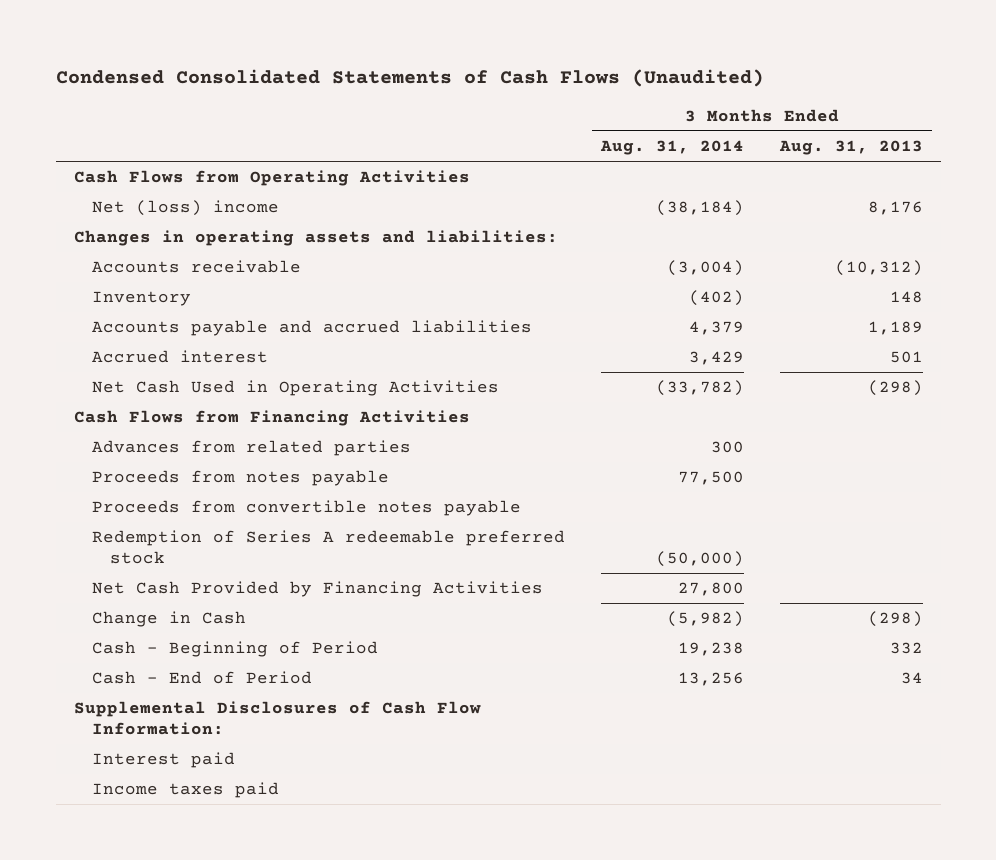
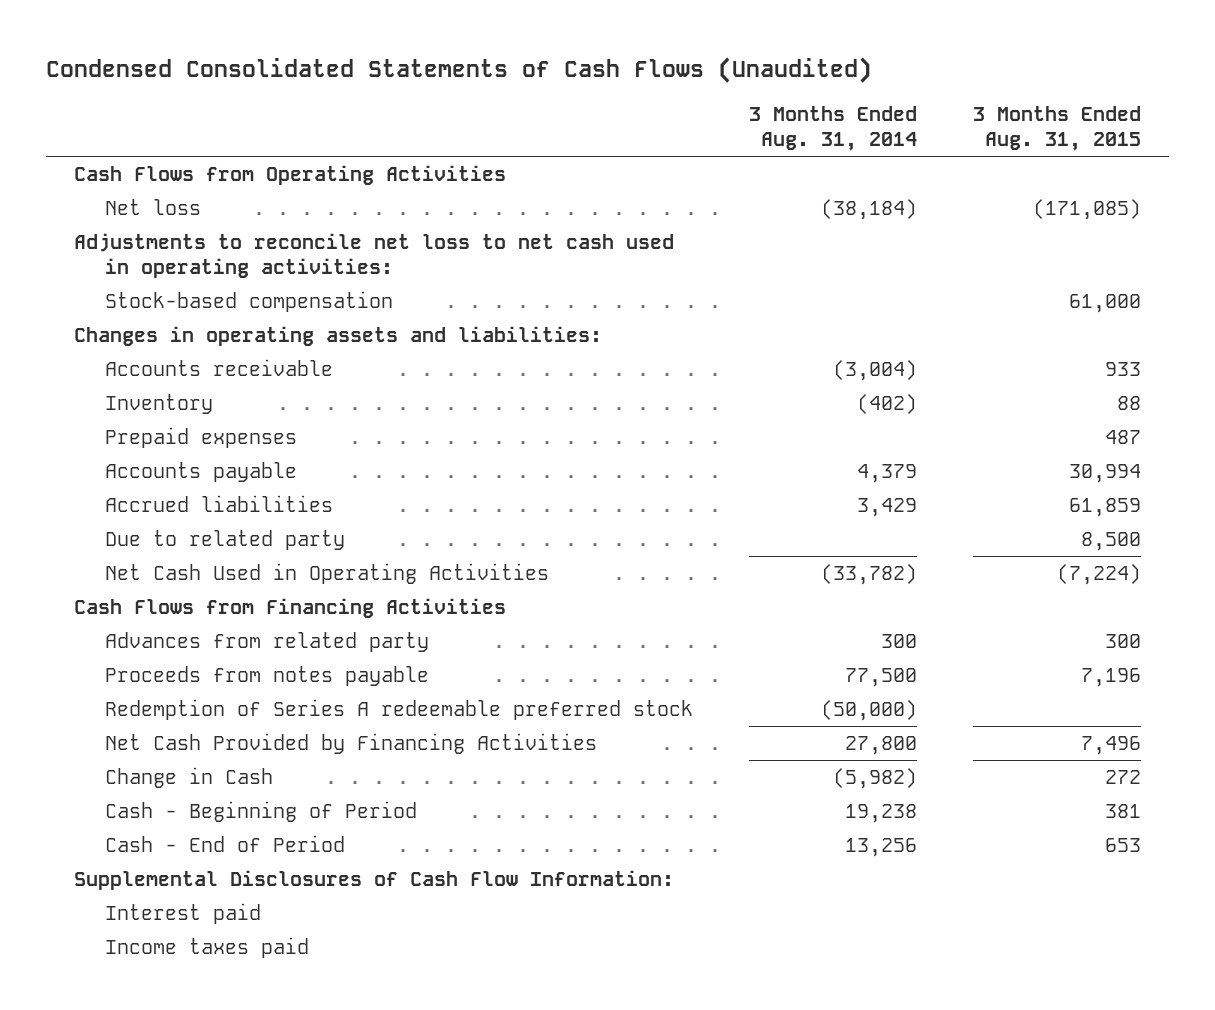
- | 3 Months Ended Aug. 31, 2014 | 3 Months Ended Aug. 31, 2013
+ | 3 Months Ended Aug. 31, 2014 | 3 Months Ended Aug. 31, 2015
- Net (loss) income | (38,184) | 8,176
+ Net loss | (38,184) | (171,085)
+ Adjustments to reconcile net loss to net cash used in operating activities:
+ Stock-based compensation | | 61,000
- Accounts payable and accrued liabilities | 4,379 | 1,189
- Accrued interest | 3,429 | 501
+ Prepaid expenses | | 487
+ Accounts payable | 4,379 | 30,994
+ Accrued liabilities | 3,429 | 61,859
+ Due to related party | | 8,500
- Advances from related parties | 300 |
+ Advances from related party | 300 | 300
- Proceeds from convertible notes payable

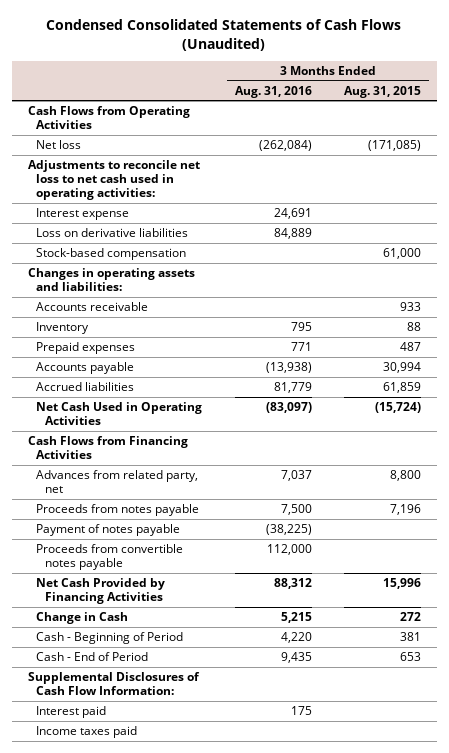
- | 3 Months Ended Aug. 31, 2014 | 3 Months Ended Aug. 31, 2015
+ | 3 Months Ended Aug. 31, 2016 | 3 Months Ended Aug. 31, 2015
+ Interest expense | 24,691 |
+ Loss on derivative liabilities | 84,889 |
- Due to related party | | 8,500
- Net Cash Used in Operating Activities | (33,782) | (7,224)
+ Net Cash Used in Operating Activities | (83,097) | (15,724)
- Advances from related party | 300 | 300
+ Advances from related party, net | 7,037 | 8,800
- Redemption of Series A redeemable preferred stock | (50,000) |
- Net Cash Provided by Financing Activities | 27,800 | 7,496
+ Payment of notes payable | (38,225) |
+ Proceeds from convertible notes payable | 112,000 |
+ Net Cash Provided by Financing Activities | 88,312 | 15,996

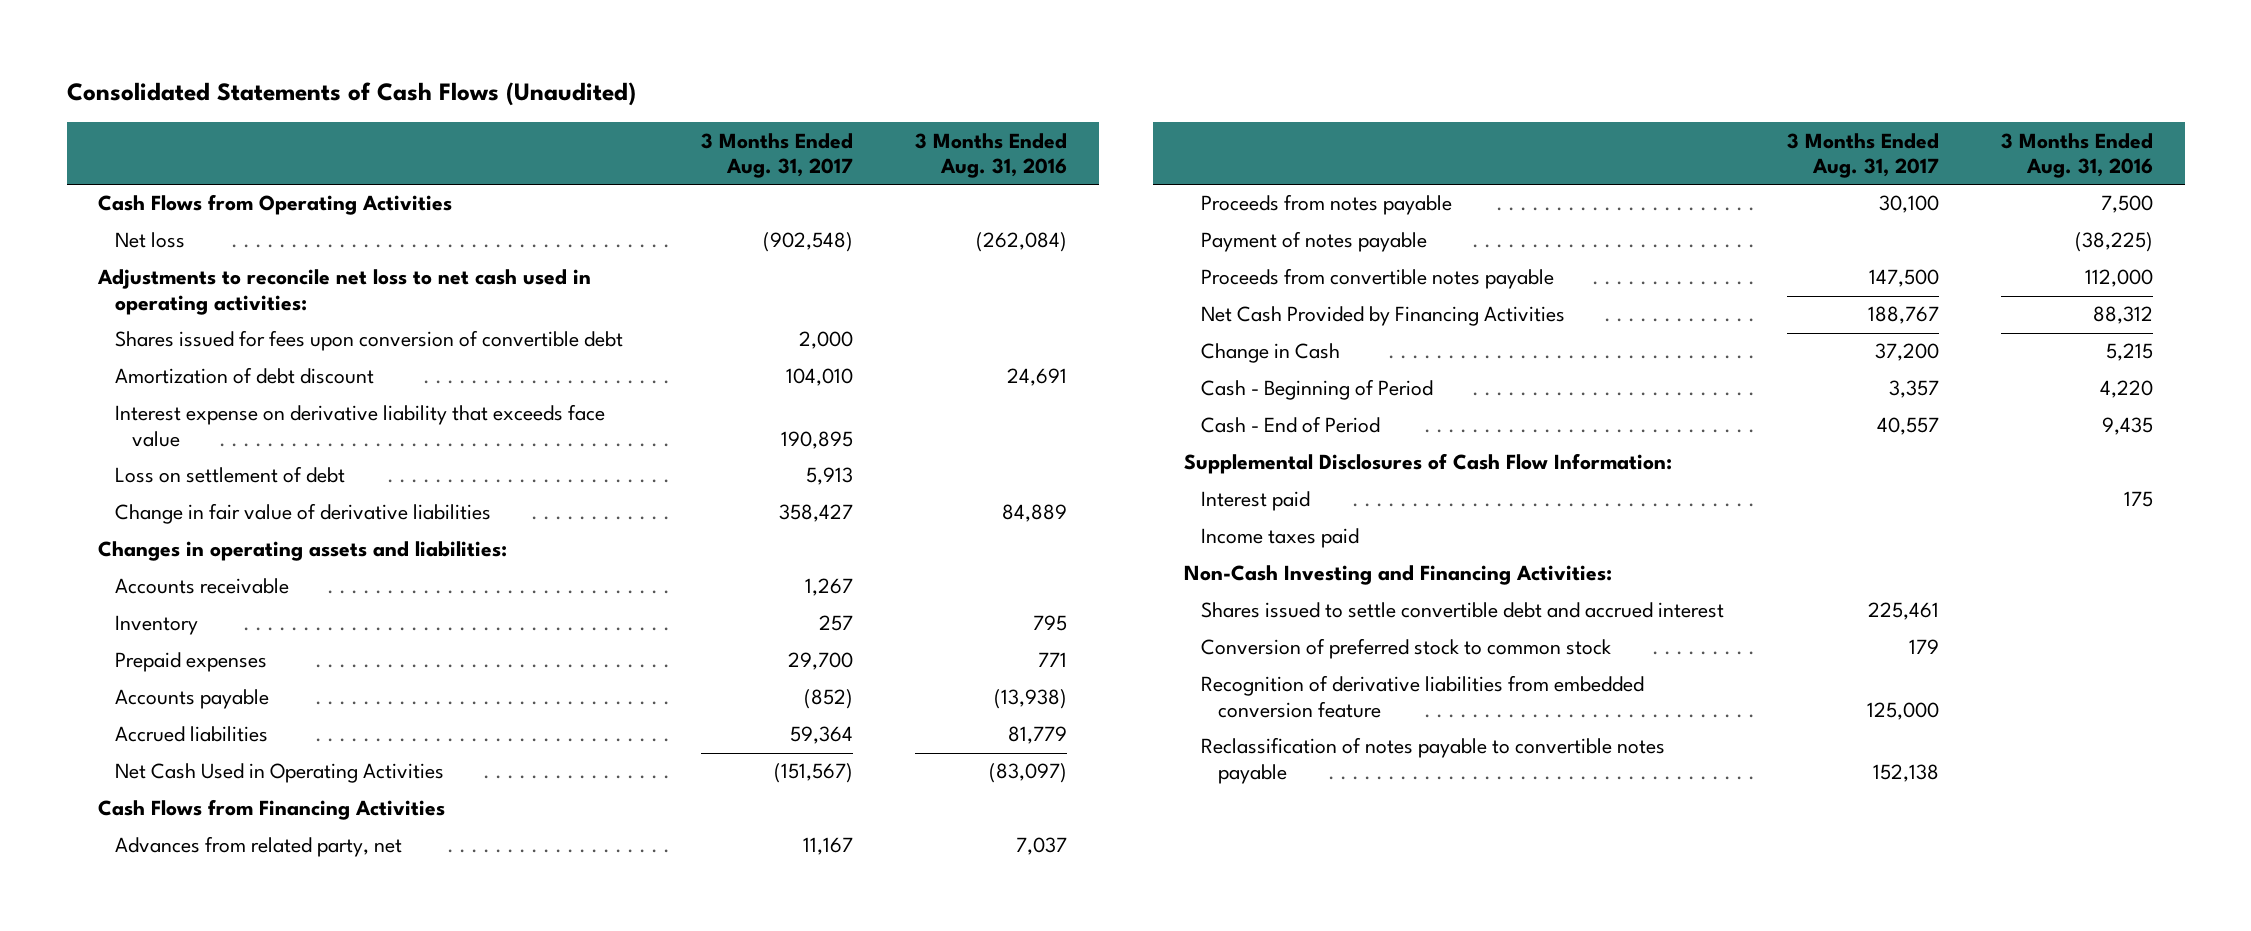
- Condensed Consolidated Statements of Cash Flows (Unaudited)
+ Consolidated Statements of Cash Flows (Unaudited)
- | 3 Months Ended Aug. 31, 2016 | 3 Months Ended Aug. 31, 2015
+ | 3 Months Ended Aug. 31, 2017 | 3 Months Ended Aug. 31, 2016
- Interest expense | 24,691 |
- Loss on derivative liabilities | 84,889 |
- Stock-based compensation | | 61,000
+ Shares issued for fees upon conversion of convertible debt | 2,000 |
+ Amortization of debt discount | 104,010 | 24,691
+ Interest expense on derivative liability that exceeds face value | 190,895 |
+ Loss on settlement of debt | 5,913 |
+ Change in fair value of derivative liabilities | 358,427 | 84,889
+ Non-Cash Investing and Financing Activities:
+ Shares issued to settle convertible debt and accrued interest | 225,461 |
+ Conversion of preferred stock to common stock | 179 |
+ Recognition of derivative liabilities from embedded conversion feature | 125,000 |
+ Reclassification of notes payable to convertible notes payable | 152,138 |

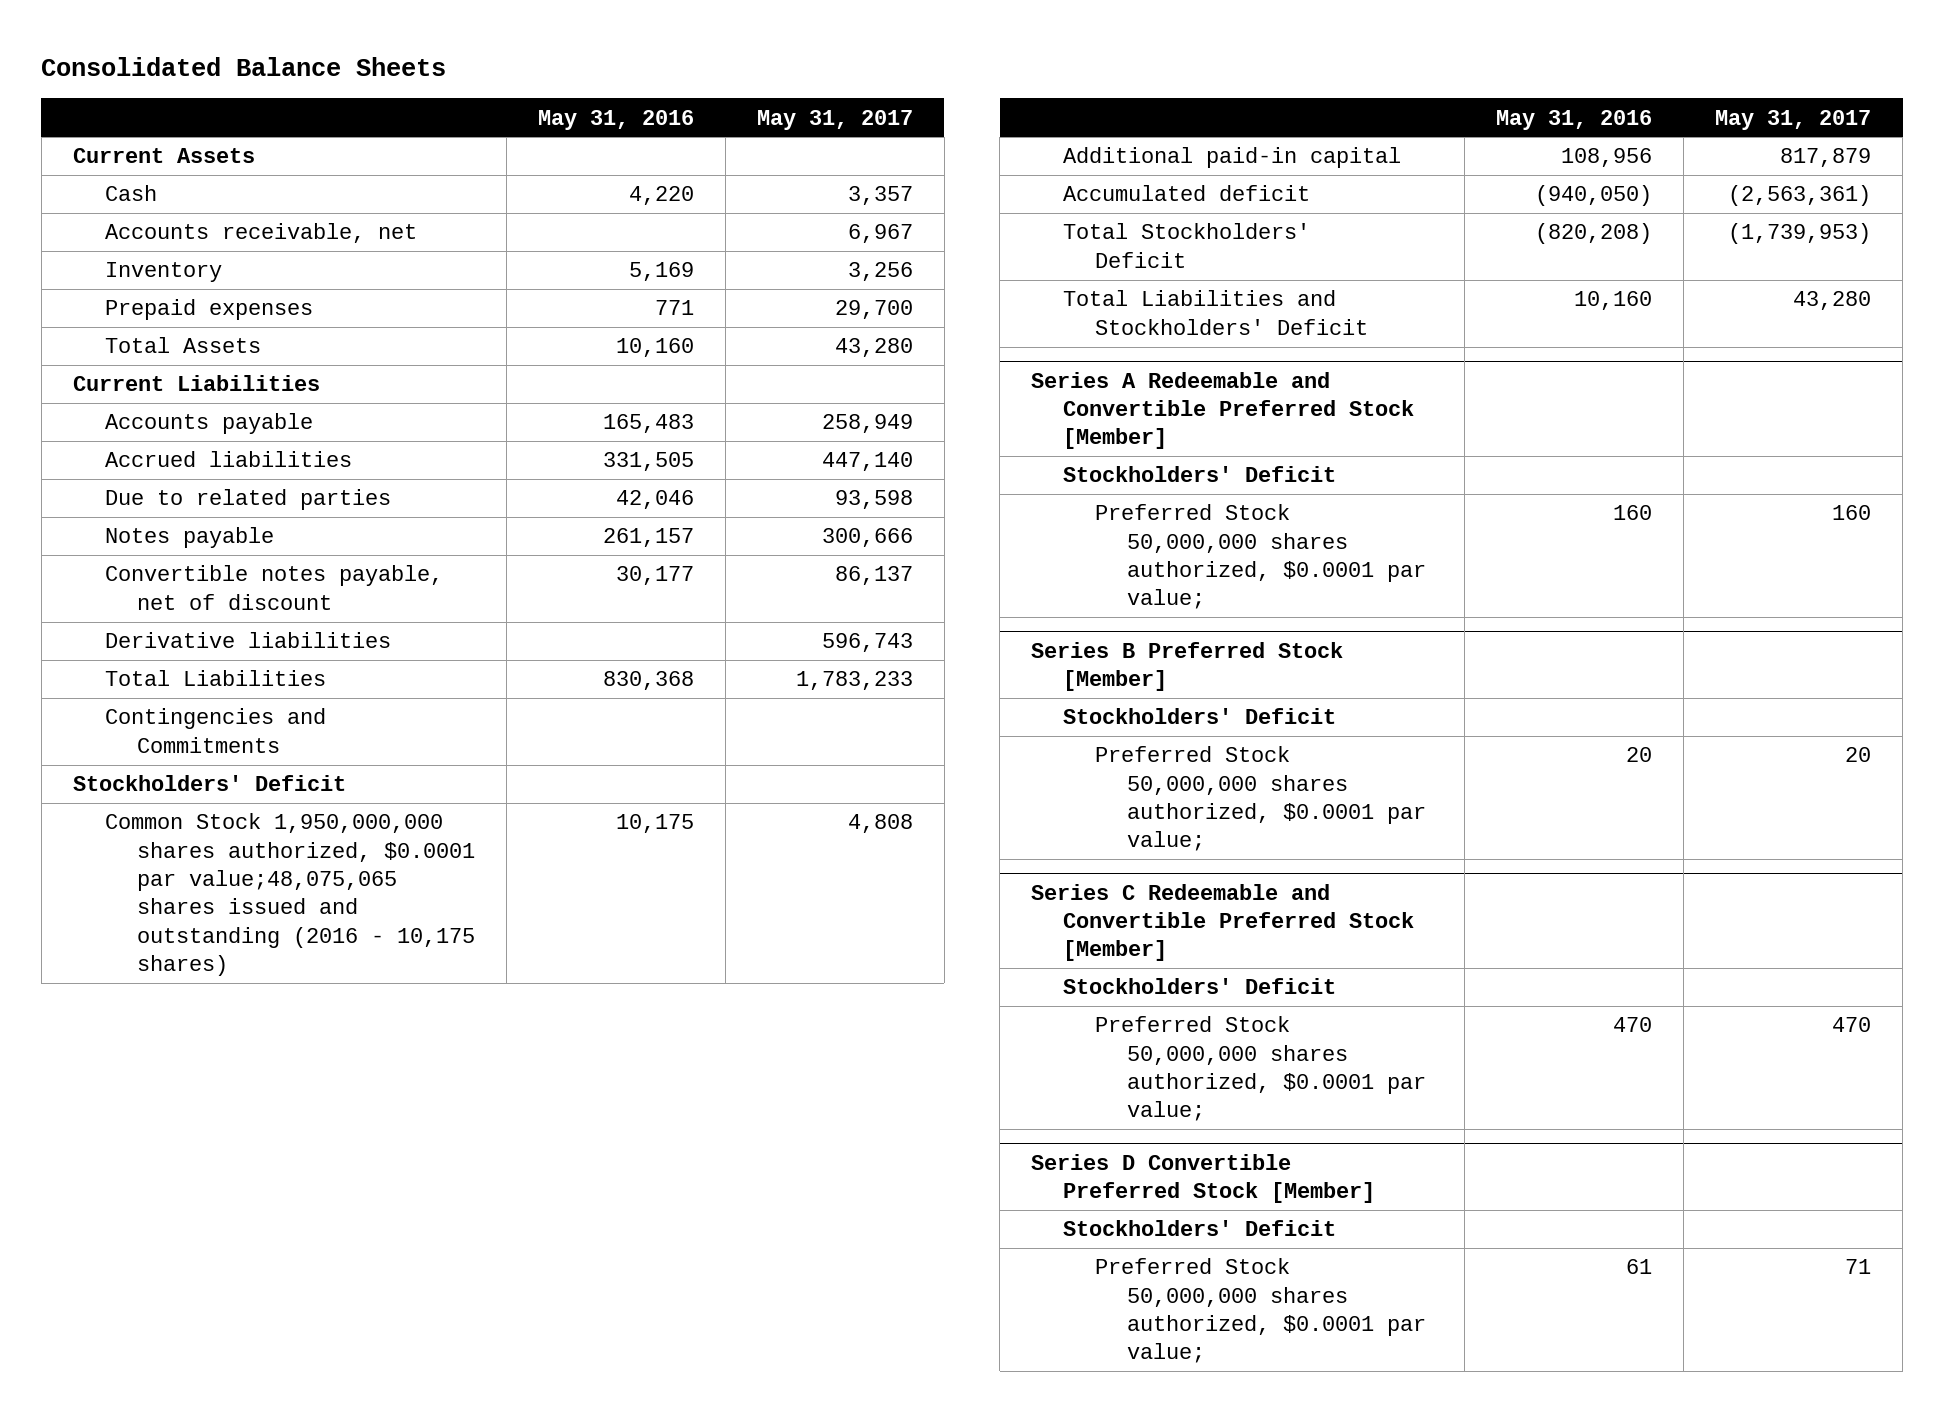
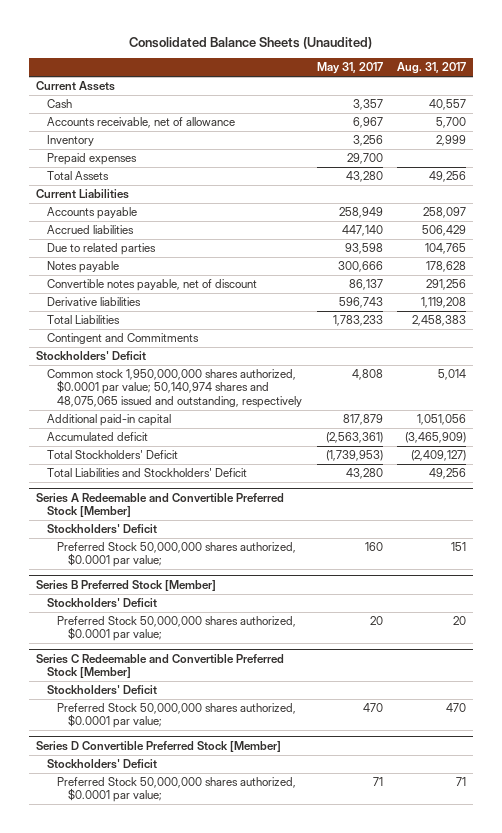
- Consolidated Balance Sheets
+ Consolidated Balance Sheets (Unaudited)
- | May 31, 2016 | May 31, 2017
+ | May 31, 2017 | Aug. 31, 2017
- Accounts receivable, net | | 6,967
+ Accounts receivable, net of allowance | 6,967 | 5,700
- Contingencies and Commitments
+ Contingent and Commitments
- Common Stock 1,950,000,000 shares authorized, $0.0001 par value;48,075,065 shares issued and outstanding (2016 - 10,175 shares) | 10,175 | 4,808
+ Common stock 1,950,000,000 shares authorized, $0.0001 par value; 50,140,974 shares and 48,075,065 issued and outstanding, respectively | 4,808 | 5,014

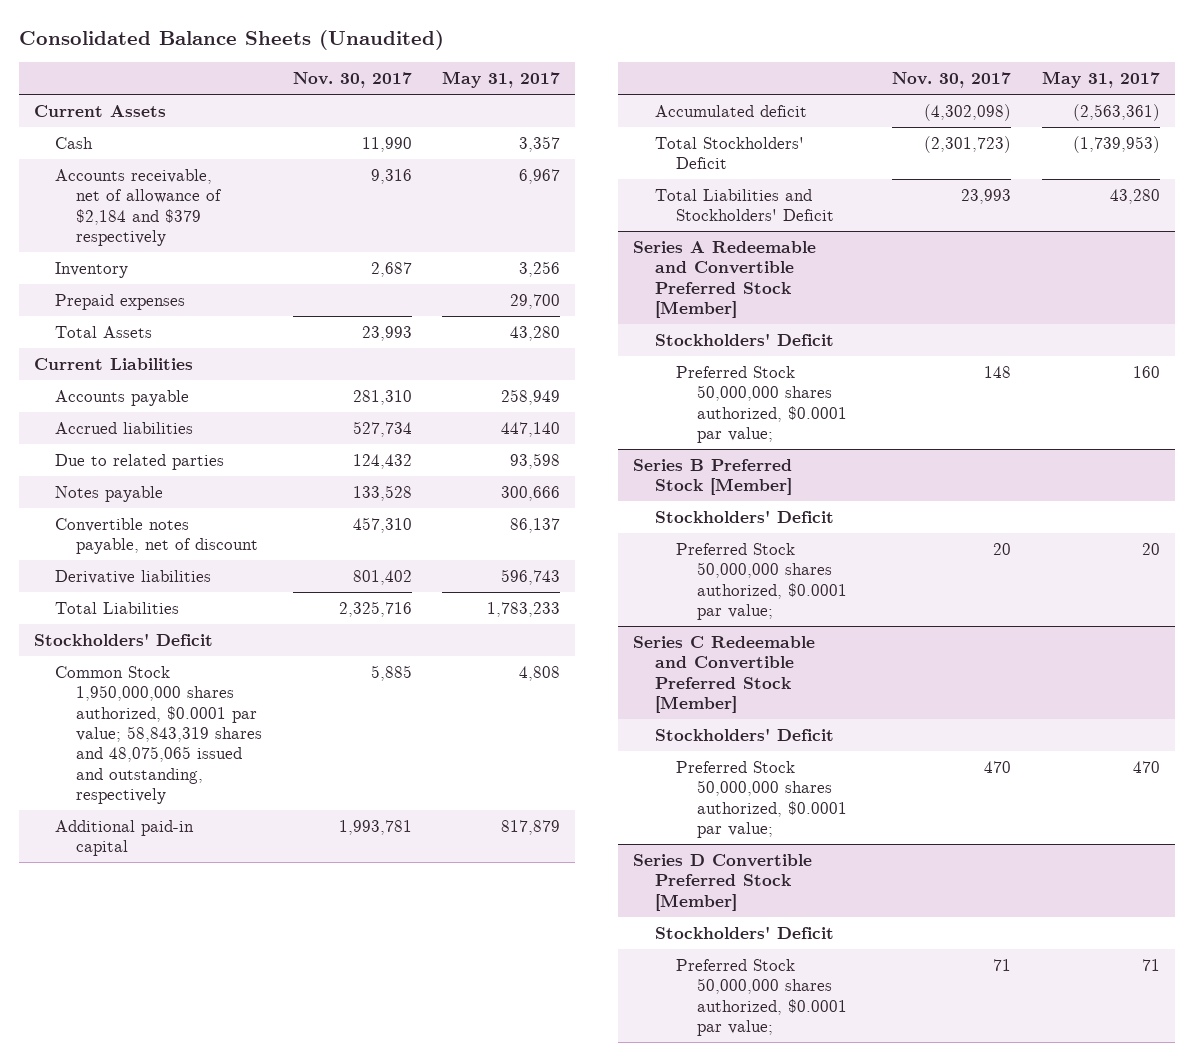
- | May 31, 2017 | Aug. 31, 2017
+ | Nov. 30, 2017 | May 31, 2017
- Accounts receivable, net of allowance | 6,967 | 5,700
+ Accounts receivable, net of allowance of $2,184 and $379 respectively | 9,316 | 6,967
- Contingent and Commitments
- Common stock 1,950,000,000 shares authorized, $0.0001 par value; 50,140,974 shares and 48,075,065 issued and outstanding, respectively | 4,808 | 5,014
+ Common Stock 1,950,000,000 shares authorized, $0.0001 par value; 58,843,319 shares and 48,075,065 issued and outstanding, respectively | 5,885 | 4,808

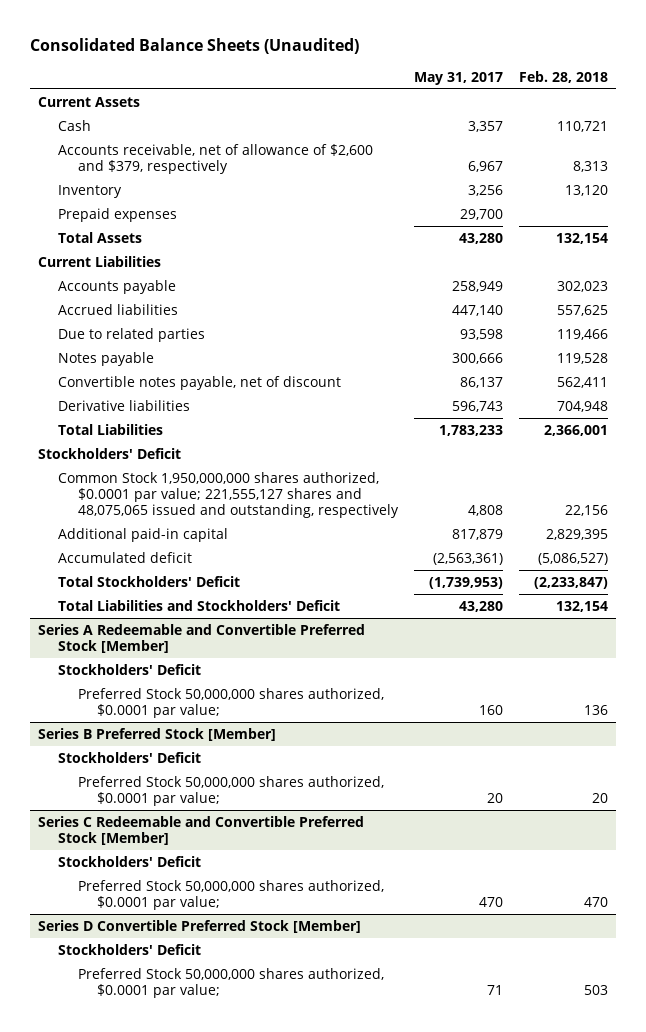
- | Nov. 30, 2017 | May 31, 2017
+ | May 31, 2017 | Feb. 28, 2018
- Accounts receivable, net of allowance of $2,184 and $379 respectively | 9,316 | 6,967
+ Accounts receivable, net of allowance of $2,600 and $379, respectively | 6,967 | 8,313
- Common Stock 1,950,000,000 shares authorized, $0.0001 par value; 58,843,319 shares and 48,075,065 issued and outstanding, respectively | 5,885 | 4,808
+ Common Stock 1,950,000,000 shares authorized, $0.0001 par value; 221,555,127 shares and 48,075,065 issued and outstanding, respectively | 4,808 | 22,156

